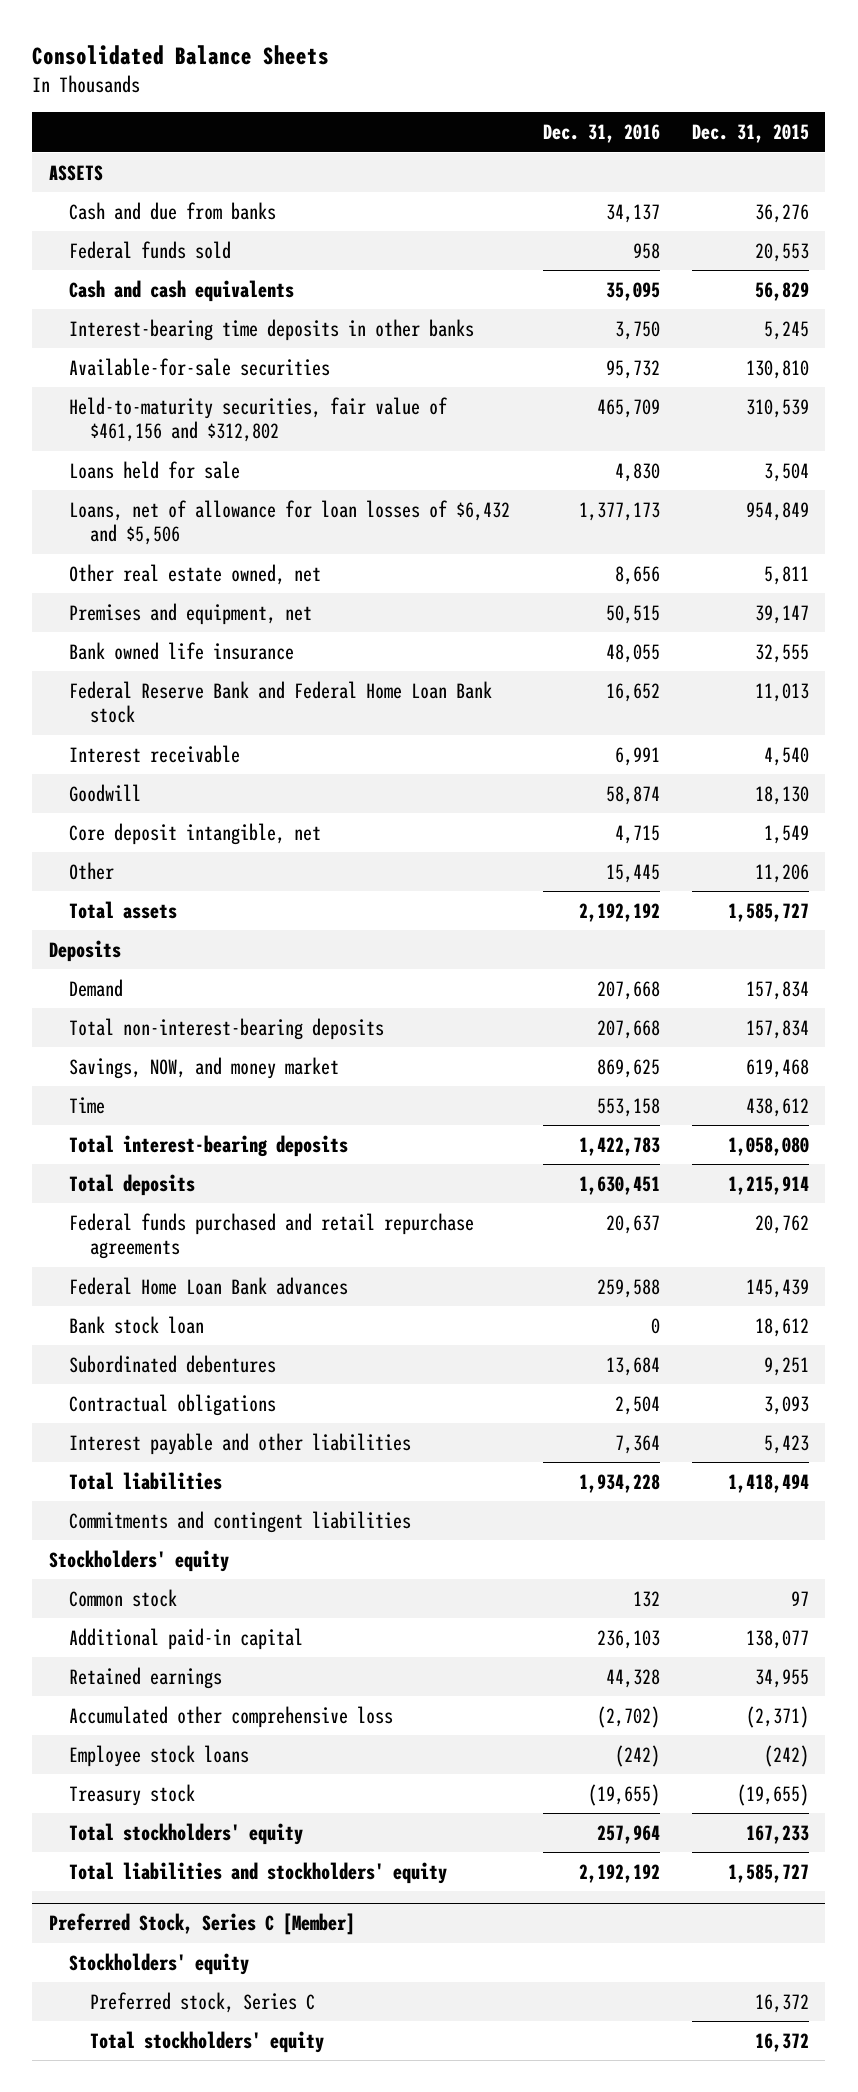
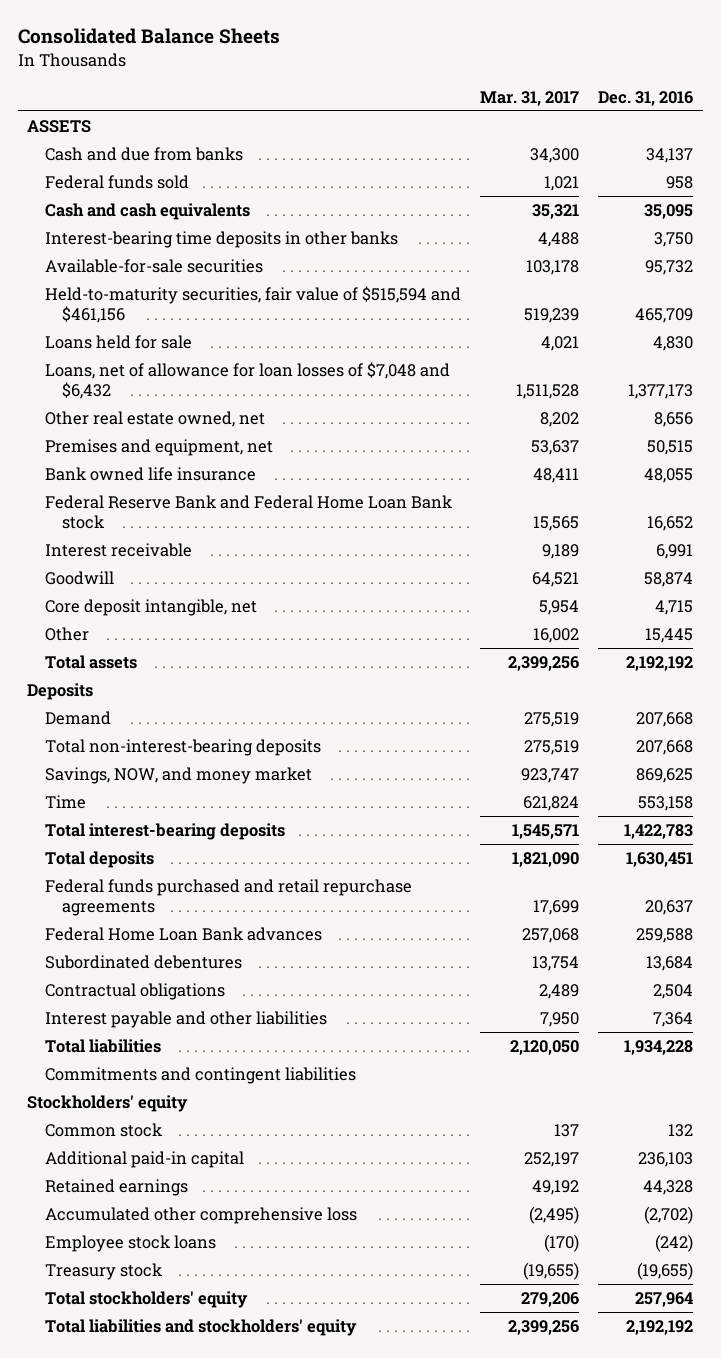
- | Dec. 31, 2016 | Dec. 31, 2015
+ | Mar. 31, 2017 | Dec. 31, 2016
- Held-to-maturity securities, fair value of $461,156 and $312,802 | 465,709 | 310,539
+ Held-to-maturity securities, fair value of $515,594 and $461,156 | 519,239 | 465,709
- Loans, net of allowance for loan losses of $6,432 and $5,506 | 1,377,173 | 954,849
+ Loans, net of allowance for loan losses of $7,048 and $6,432 | 1,511,528 | 1,377,173
- Bank stock loan | 0 | 18,612
- Preferred Stock, Series C [Member]
- Stockholders' equity
- Preferred stock, Series C | | 16,372
- Total stockholders' equity | | 16,372

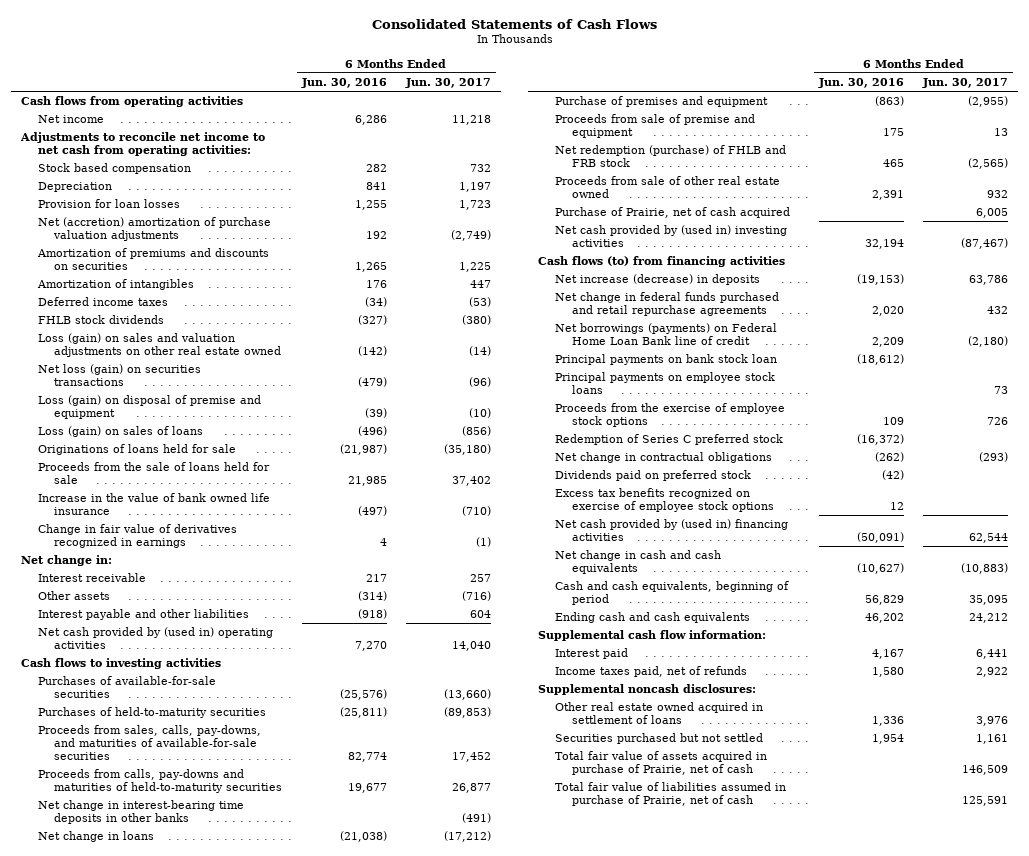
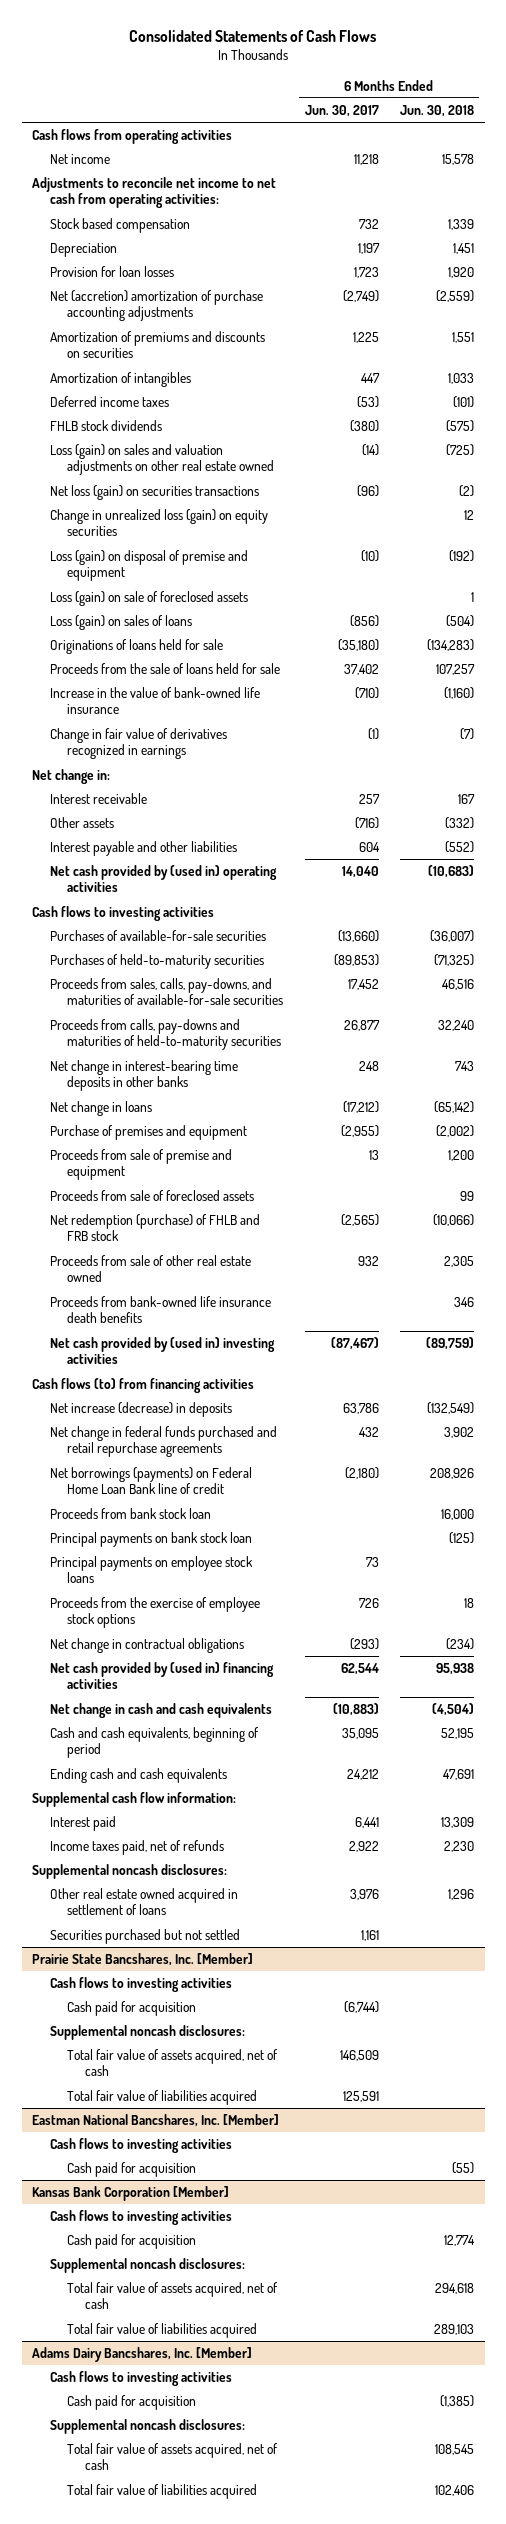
- | 6 Months Ended Jun. 30, 2016 | 6 Months Ended Jun. 30, 2017
+ | 6 Months Ended Jun. 30, 2017 | 6 Months Ended Jun. 30, 2018
- Net (accretion) amortization of purchase valuation adjustments | 192 | (2,749)
+ Net (accretion) amortization of purchase accounting adjustments | (2,749) | (2,559)
+ Change in unrealized loss (gain) on equity securities | | 12
+ Loss (gain) on sale of foreclosed assets | | 1
- Increase in the value of bank owned life insurance | (497) | (710)
+ Increase in the value of bank-owned life insurance | (710) | (1,160)
- Net change in interest-bearing time deposits in other banks | | (491)
+ Net change in interest-bearing time deposits in other banks | 248 | 743
+ Proceeds from sale of foreclosed assets | | 99
- Purchase of Prairie, net of cash acquired | | 6,005
+ Proceeds from bank-owned life insurance death benefits | | 346
+ Proceeds from bank stock loan | | 16,000
- Redemption of Series C preferred stock | (16,372) |
- Dividends paid on preferred stock | (42) |
- Excess tax benefits recognized on exercise of employee stock options | 12 |
- Total fair value of assets acquired in purchase of Prairie, net of cash | | 146,509
- Total fair value of liabilities assumed in purchase of Prairie, net of cash | | 125,591
+ Prairie State Bancshares, Inc. [Member]
+ Cash flows to investing activities
+ Cash paid for acquisition | (6,744) |
+ Supplemental noncash disclosures:
+ Total fair value of assets acquired, net of cash | 146,509 |
+ Total fair value of liabilities acquired | 125,591 |
+ Eastman National Bancshares, Inc. [Member]
+ Cash flows to investing activities
+ Cash paid for acquisition | | (55)
+ Kansas Bank Corporation [Member]
+ Cash flows to investing activities
+ Cash paid for acquisition | | 12,774
+ Supplemental noncash disclosures:
+ Total fair value of assets acquired, net of cash | | 294,618
+ Total fair value of liabilities acquired | | 289,103
+ Adams Dairy Bancshares, Inc. [Member]
+ Cash flows to investing activities
+ Cash paid for acquisition | | (1,385)
+ Supplemental noncash disclosures:
+ Total fair value of assets acquired, net of cash | | 108,545
+ Total fair value of liabilities acquired | | 102,406

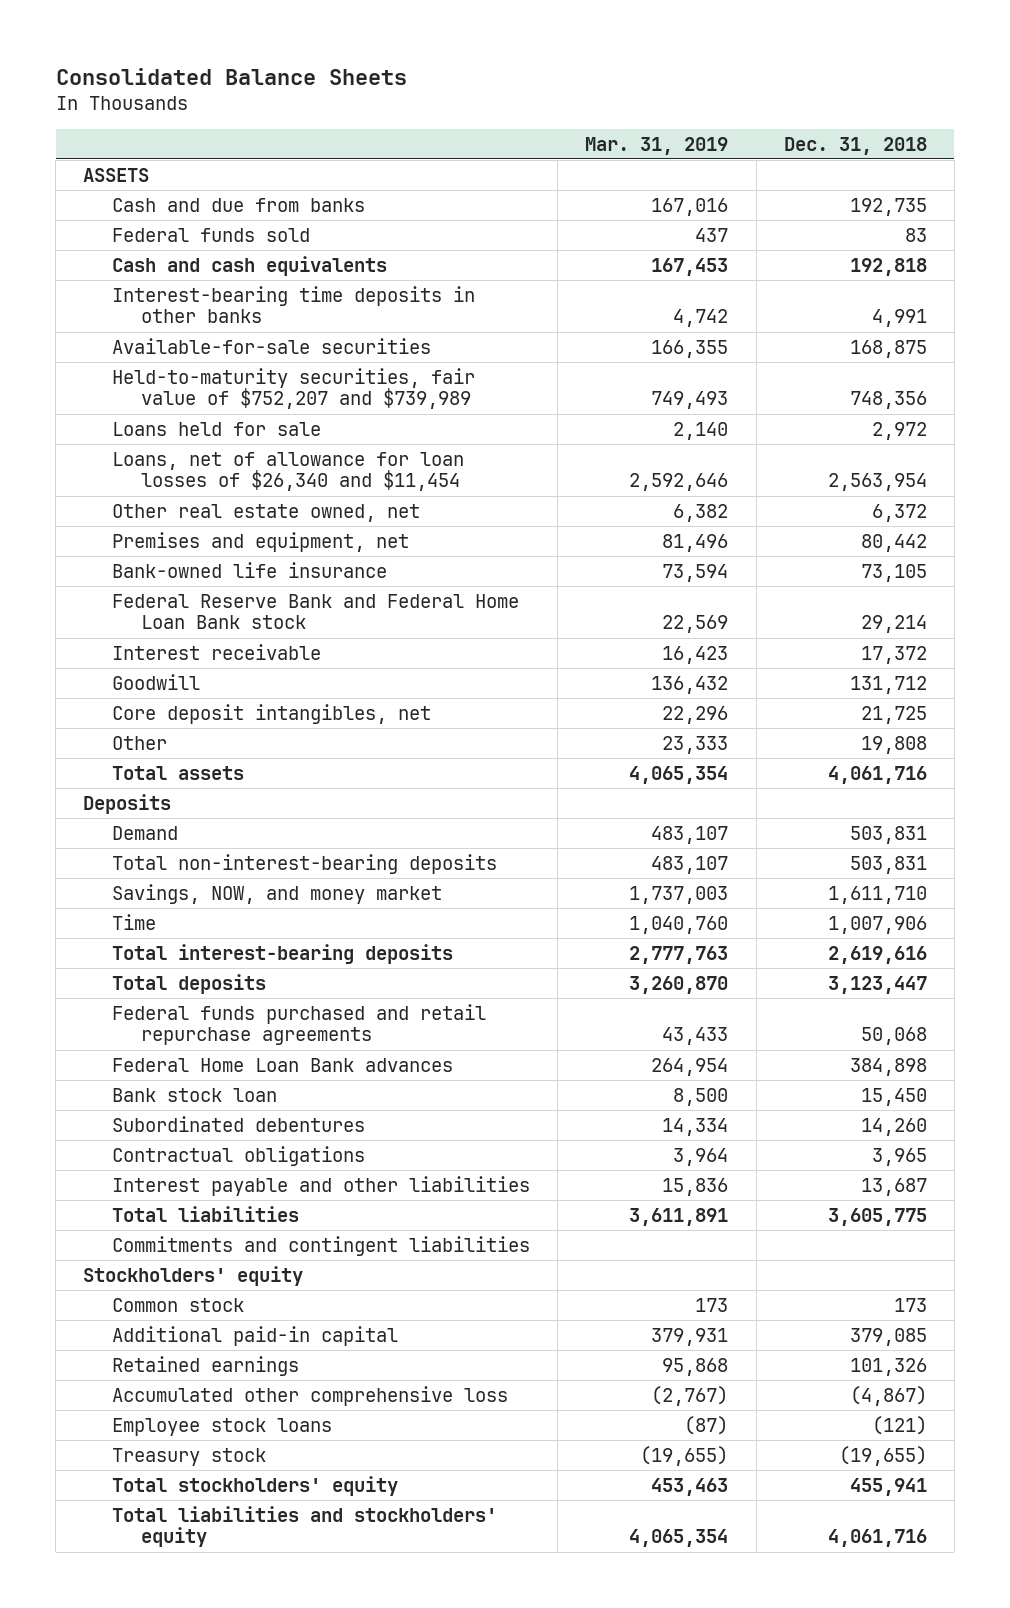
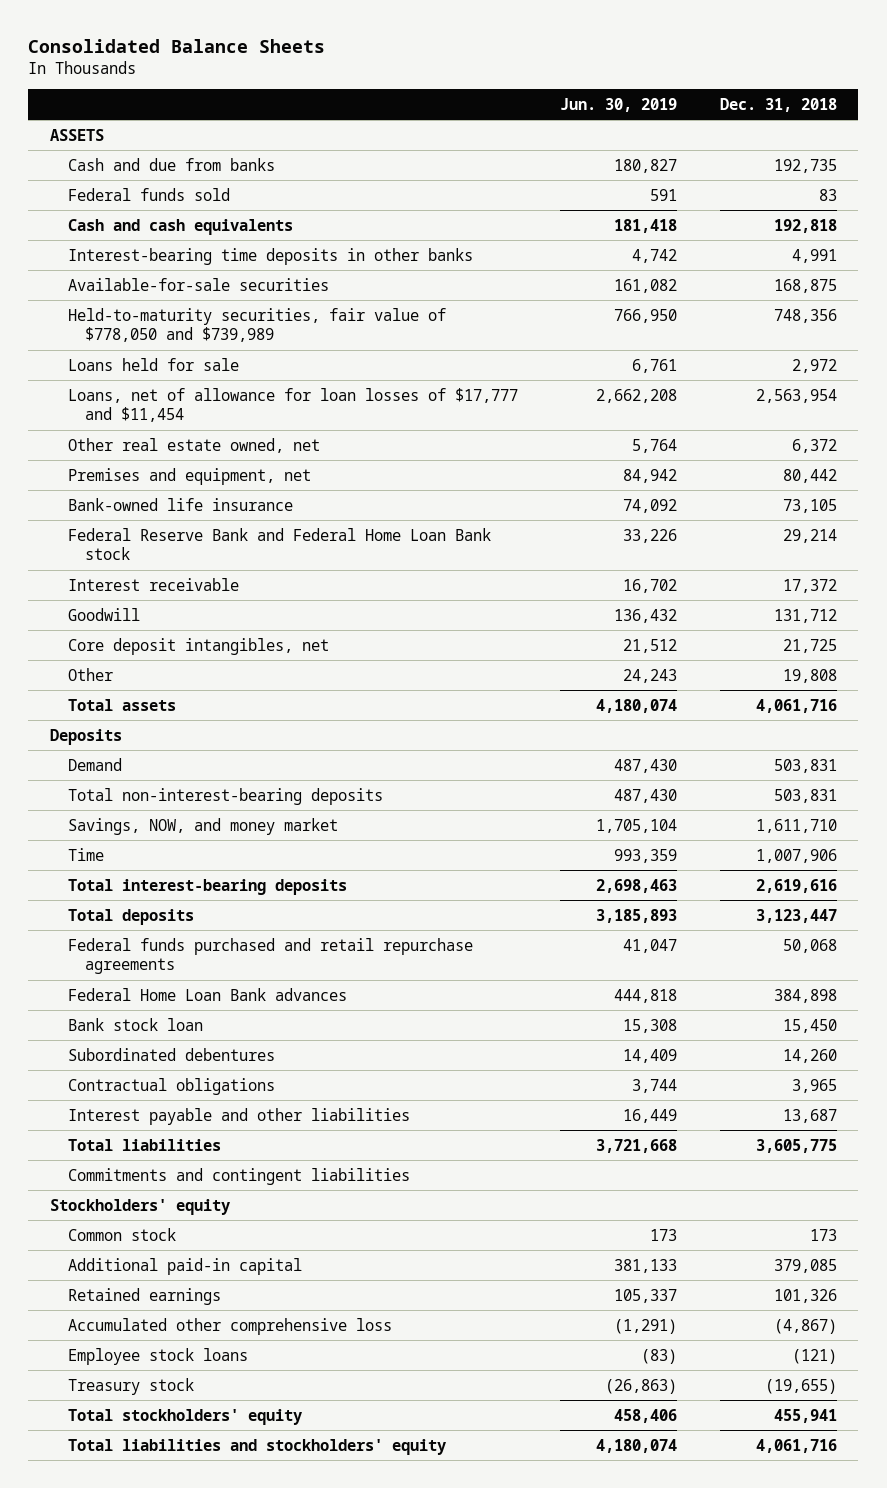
- | Mar. 31, 2019 | Dec. 31, 2018
+ | Jun. 30, 2019 | Dec. 31, 2018
- Held-to-maturity securities, fair value of $752,207 and $739,989 | 749,493 | 748,356
+ Held-to-maturity securities, fair value of $778,050 and $739,989 | 766,950 | 748,356
- Loans, net of allowance for loan losses of $26,340 and $11,454 | 2,592,646 | 2,563,954
+ Loans, net of allowance for loan losses of $17,777 and $11,454 | 2,662,208 | 2,563,954

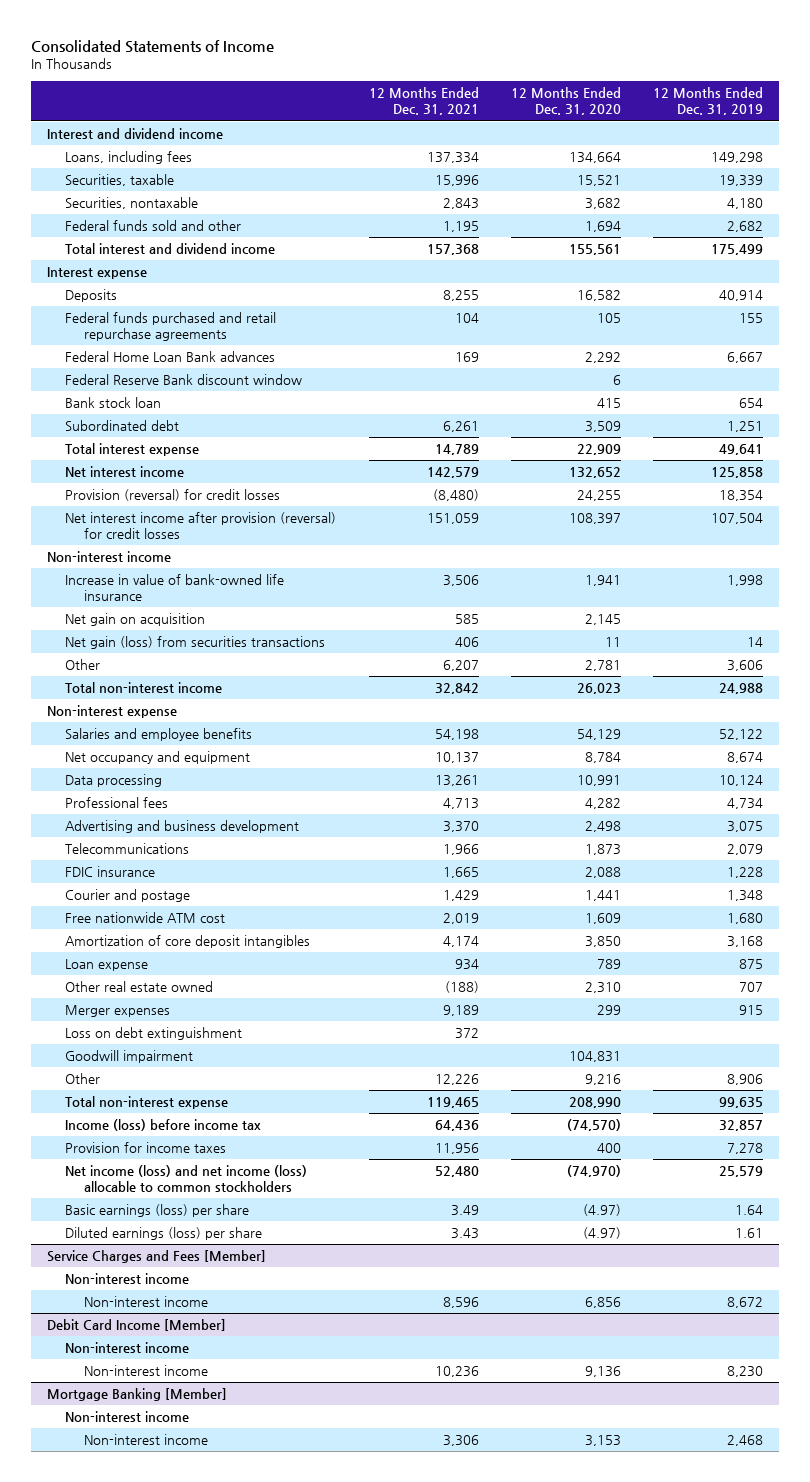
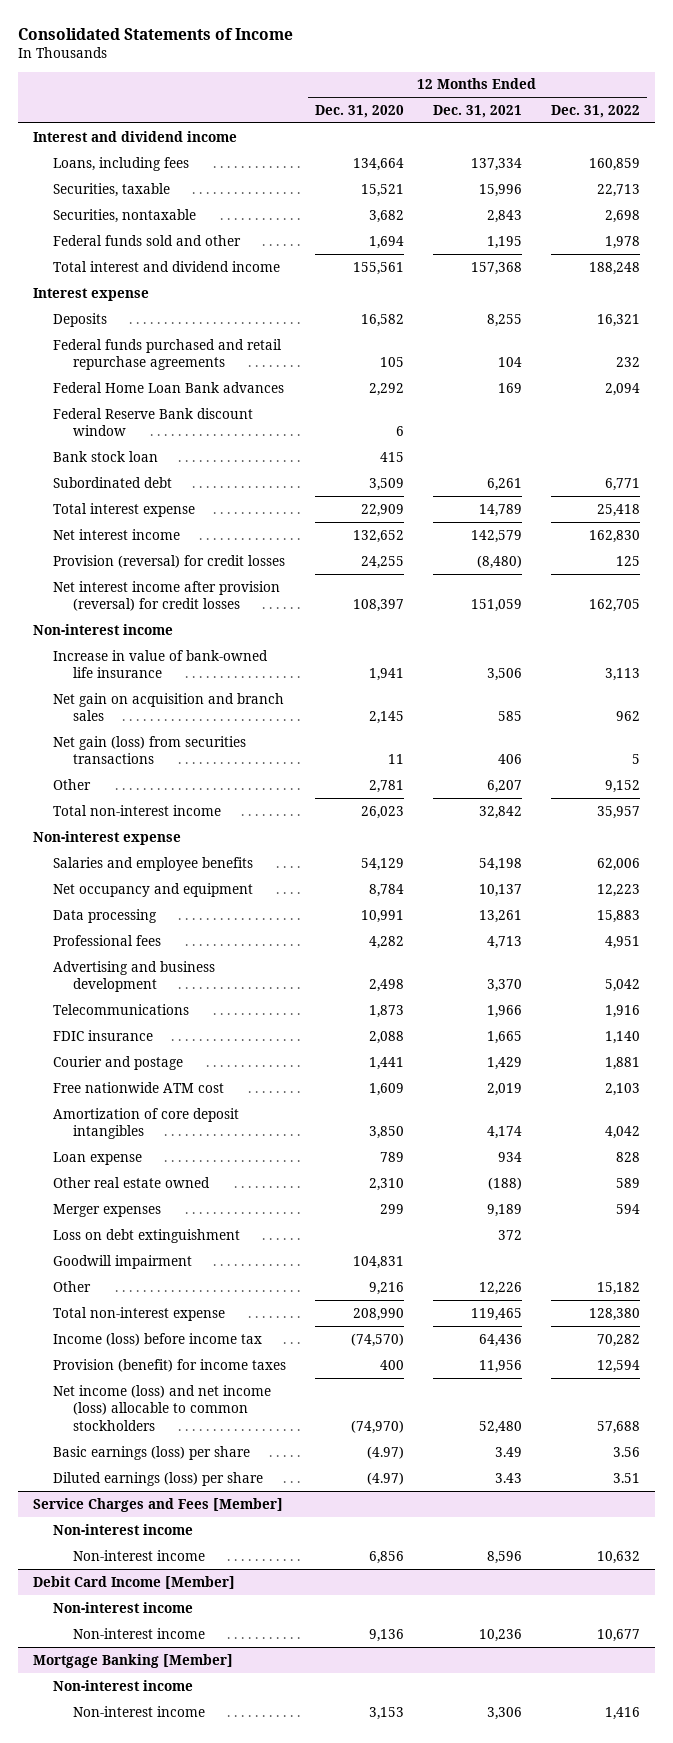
- | 12 Months Ended Dec. 31, 2021 | 12 Months Ended Dec. 31, 2020 | 12 Months Ended Dec. 31, 2019
+ | 12 Months Ended Dec. 31, 2020 | 12 Months Ended Dec. 31, 2021 | 12 Months Ended Dec. 31, 2022
- Net gain on acquisition | 585 | 2,145 |
+ Net gain on acquisition and branch sales | 2,145 | 585 | 962
- Provision for income taxes | 11,956 | 400 | 7,278
+ Provision (benefit) for income taxes | 400 | 11,956 | 12,594

